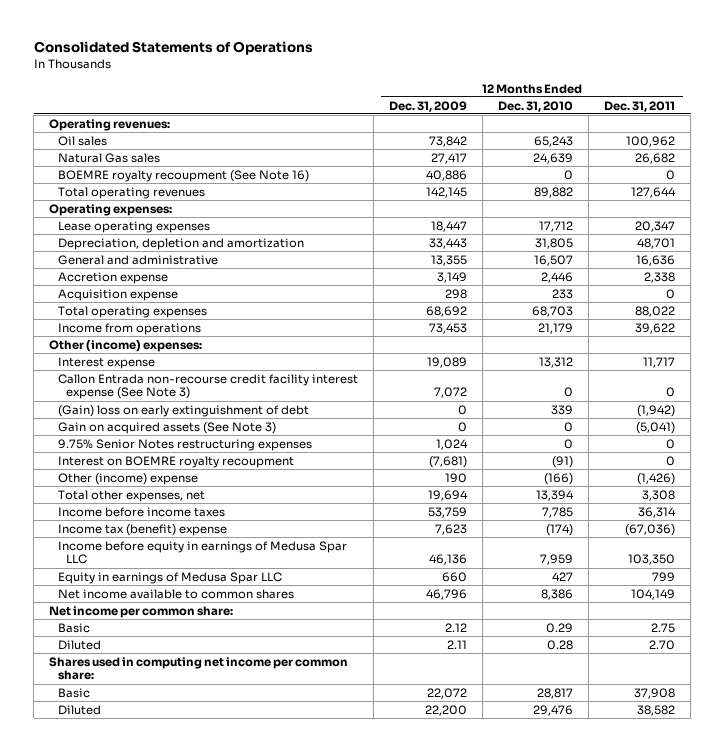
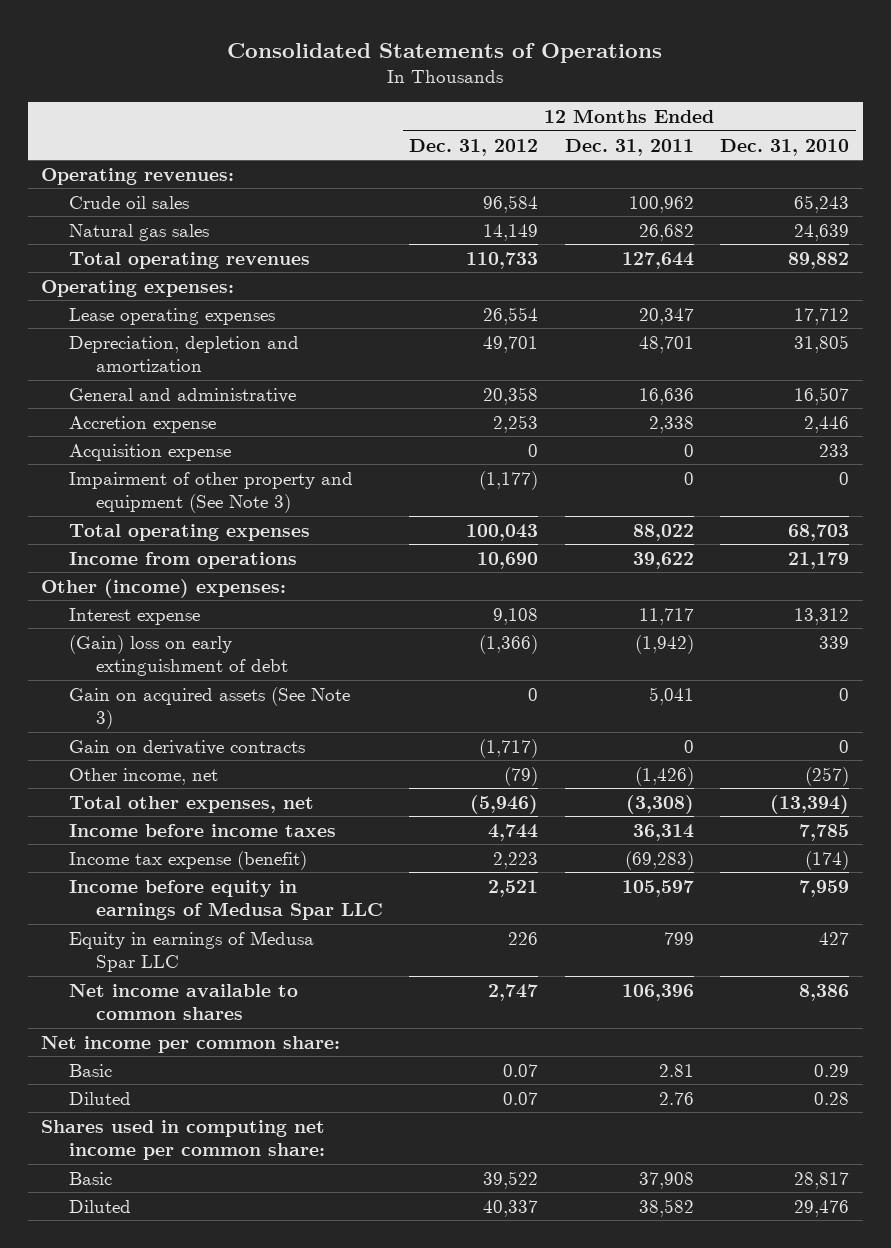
- | 12 Months Ended Dec. 31, 2009 | 12 Months Ended Dec. 31, 2010 | 12 Months Ended Dec. 31, 2011
+ | 12 Months Ended Dec. 31, 2012 | 12 Months Ended Dec. 31, 2011 | 12 Months Ended Dec. 31, 2010
- Oil sales | 73,842 | 65,243 | 100,962
- Natural Gas sales | 27,417 | 24,639 | 26,682
- BOEMRE royalty recoupment (See Note 16) | 40,886 | 0 | 0
+ Crude oil sales | 96,584 | 100,962 | 65,243
+ Natural gas sales | 14,149 | 26,682 | 24,639
+ Impairment of other property and equipment (See Note 3) | (1,177) | 0 | 0
- Callon Entrada non-recourse credit facility interest expense (See Note 3) | 7,072 | 0 | 0
- Gain on acquired assets (See Note 3) | 0 | 0 | (5,041)
- 9.75% Senior Notes restructuring expenses | 1,024 | 0 | 0
- Interest on BOEMRE royalty recoupment | (7,681) | (91) | 0
- Other (income) expense | 190 | (166) | (1,426)
- Total other expenses, net | 19,694 | 13,394 | 3,308
+ Gain on acquired assets (See Note 3) | 0 | 5,041 | 0
+ Gain on derivative contracts | (1,717) | 0 | 0
+ Other income, net | (79) | (1,426) | (257)
+ Total other expenses, net | (5,946) | (3,308) | (13,394)
- Income tax (benefit) expense | 7,623 | (174) | (67,036)
- Income before equity in earnings of Medusa Spar LLC | 46,136 | 7,959 | 103,350
+ Income tax expense (benefit) | 2,223 | (69,283) | (174)
+ Income before equity in earnings of Medusa Spar LLC | 2,521 | 105,597 | 7,959
- Net income available to common shares | 46,796 | 8,386 | 104,149
+ Net income available to common shares | 2,747 | 106,396 | 8,386
- Basic | 2.12 | 0.29 | 2.75
- Diluted | 2.11 | 0.28 | 2.70
+ Basic | 0.07 | 2.81 | 0.29
+ Diluted | 0.07 | 2.76 | 0.28

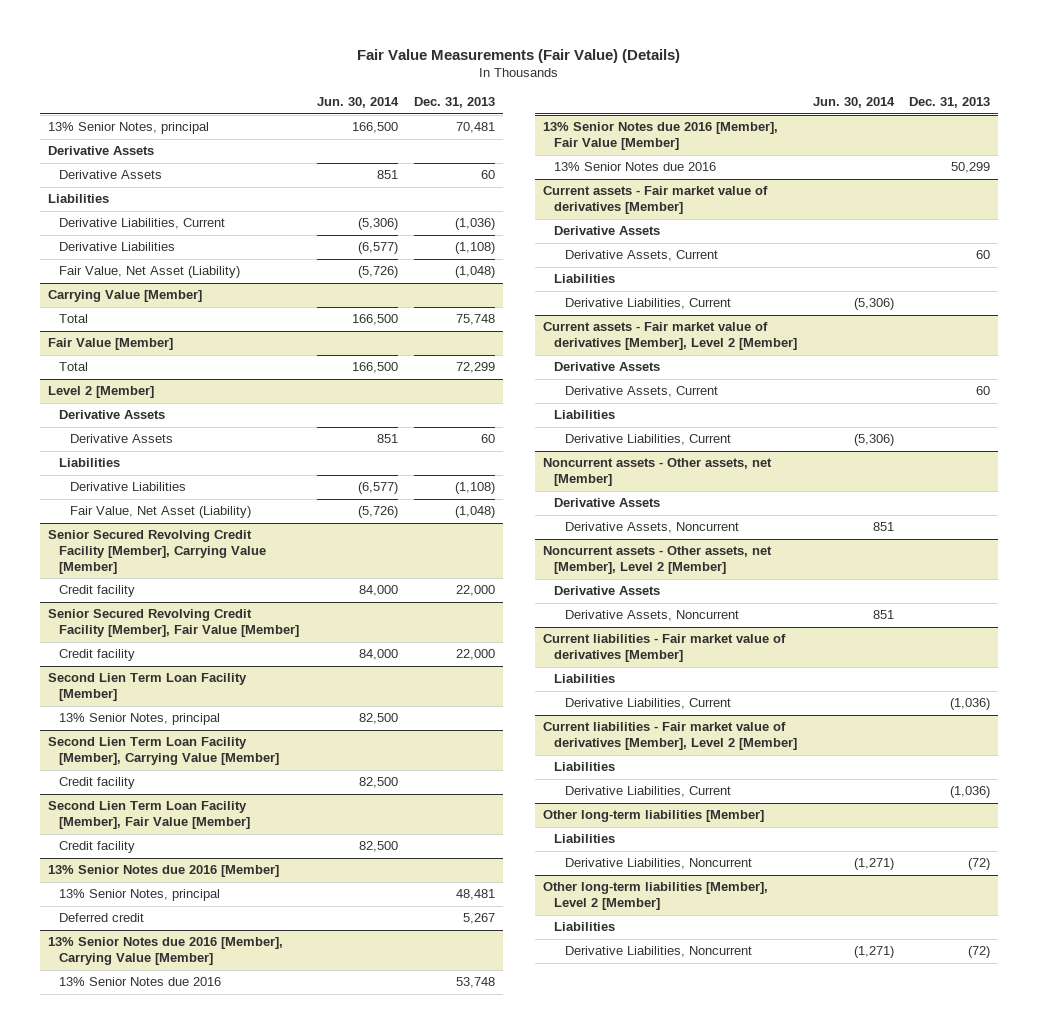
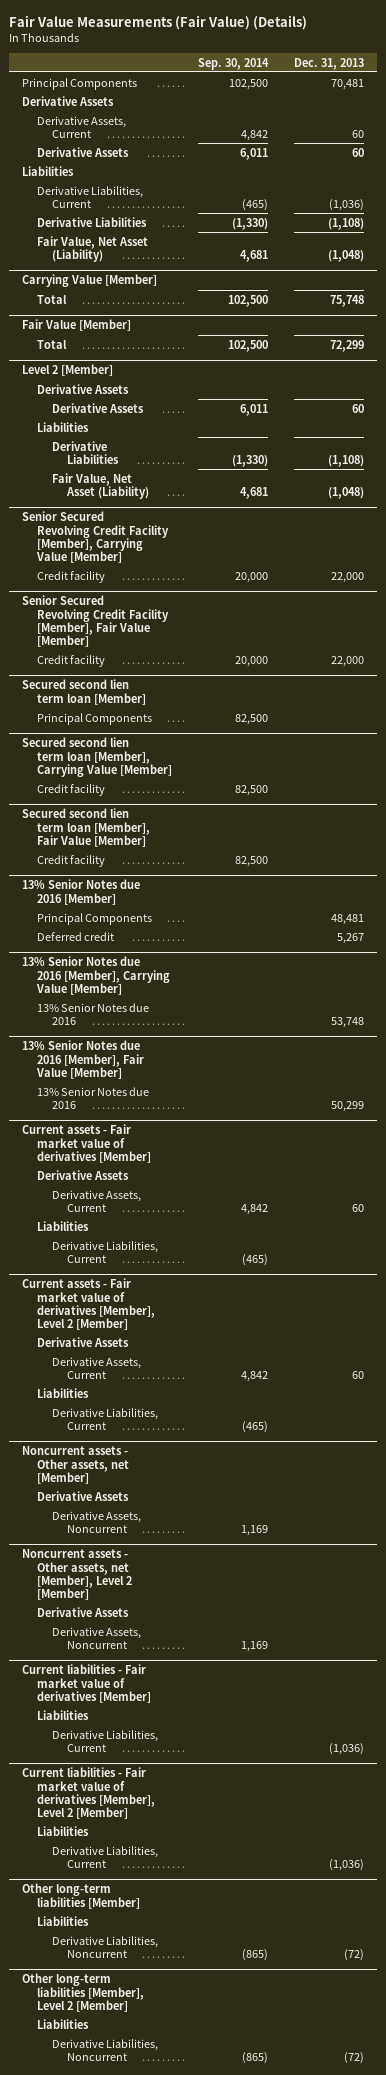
- | Jun. 30, 2014 | Dec. 31, 2013
+ | Sep. 30, 2014 | Dec. 31, 2013
- 13% Senior Notes, principal | 166,500 | 70,481
+ Principal Components | 102,500 | 70,481
+ Derivative Assets, Current | 4,842 | 60
- Second Lien Term Loan Facility [Member]
- 13% Senior Notes, principal | 82,500 |
- Second Lien Term Loan Facility [Member], Carrying Value [Member]
+ Secured second lien term loan [Member]
+ Principal Components | 82,500 |
+ Secured second lien term loan [Member], Carrying Value [Member]
- Second Lien Term Loan Facility [Member], Fair Value [Member]
+ Secured second lien term loan [Member], Fair Value [Member]
@ 13% Senior Notes due 2016 [Member]
- 13% Senior Notes, principal | | 48,481
+ Principal Components | | 48,481

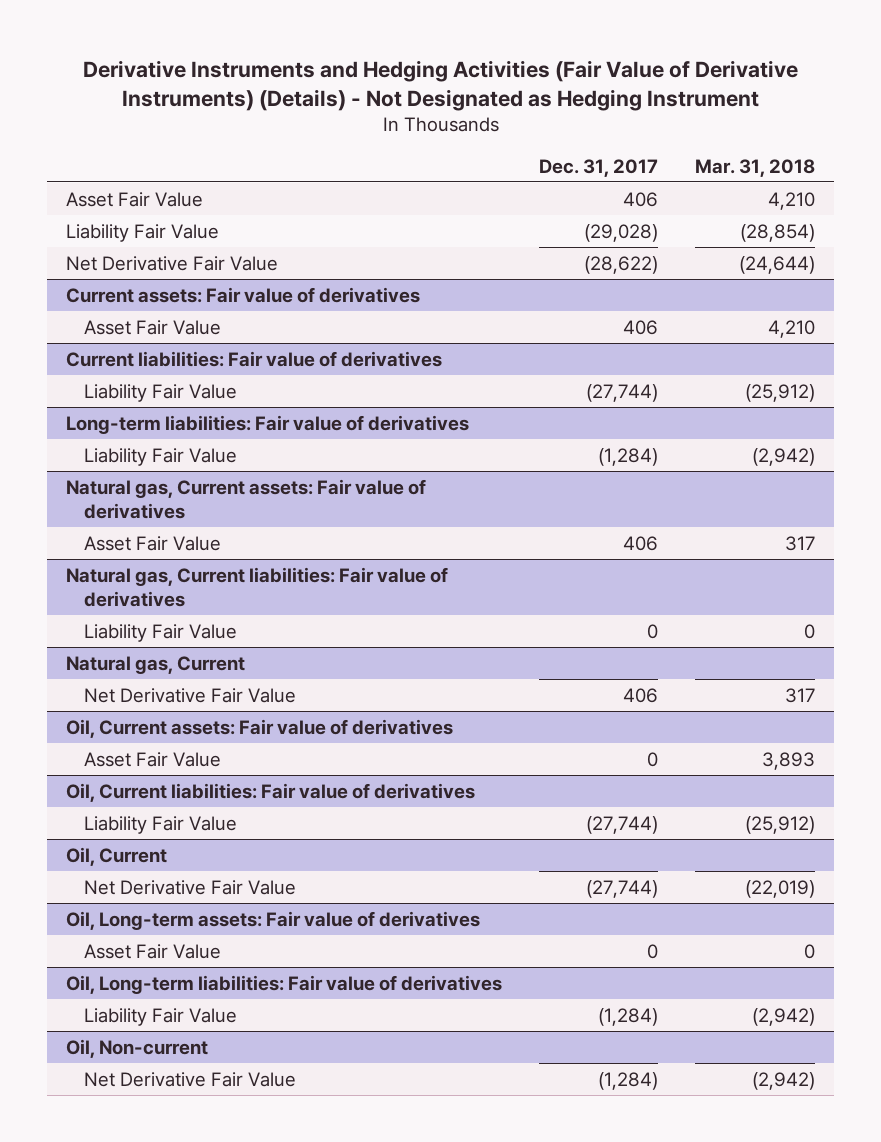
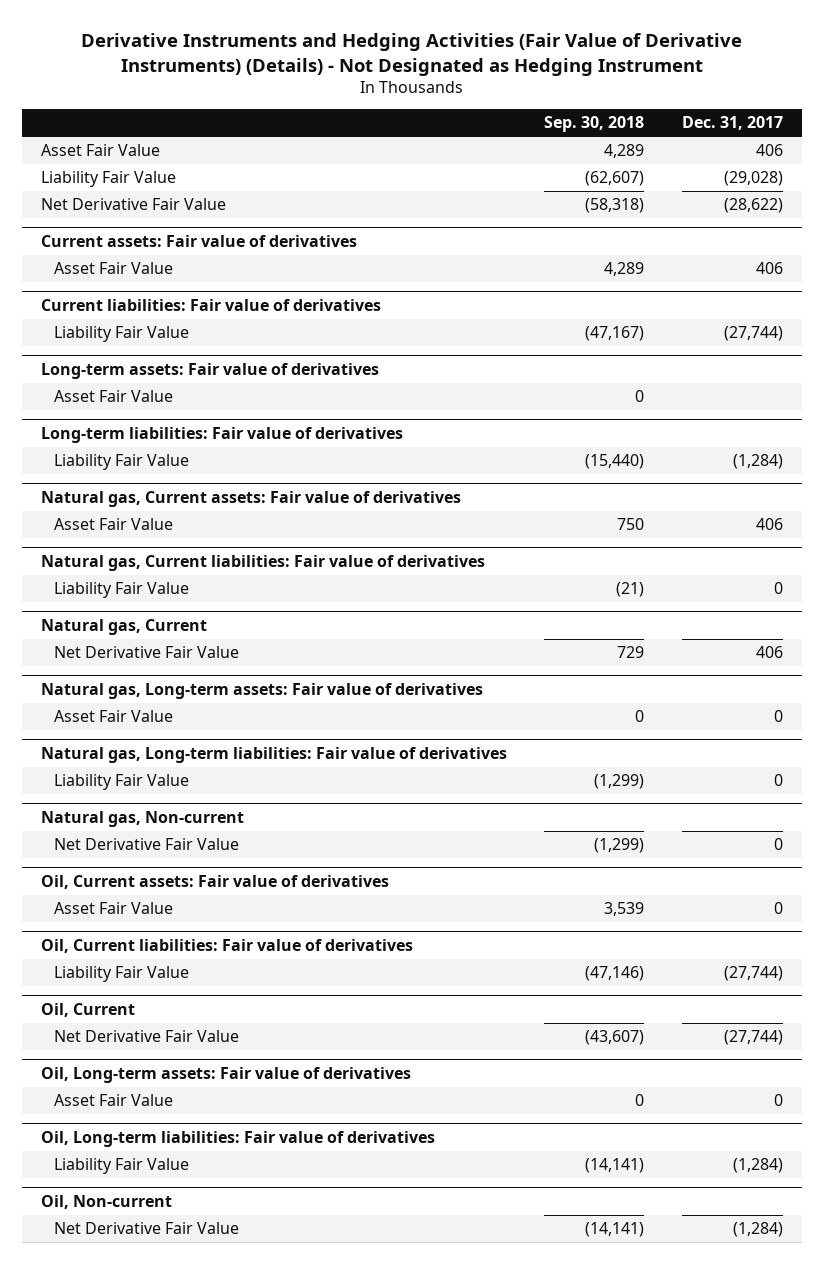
- | Dec. 31, 2017 | Mar. 31, 2018
+ | Sep. 30, 2018 | Dec. 31, 2017
+ Long-term assets: Fair value of derivatives
+ Asset Fair Value | 0 |
+ Natural gas, Long-term assets: Fair value of derivatives
+ Asset Fair Value | 0 | 0
+ Natural gas, Long-term liabilities: Fair value of derivatives
+ Liability Fair Value | (1,299) | 0
+ Natural gas, Non-current
+ Net Derivative Fair Value | (1,299) | 0

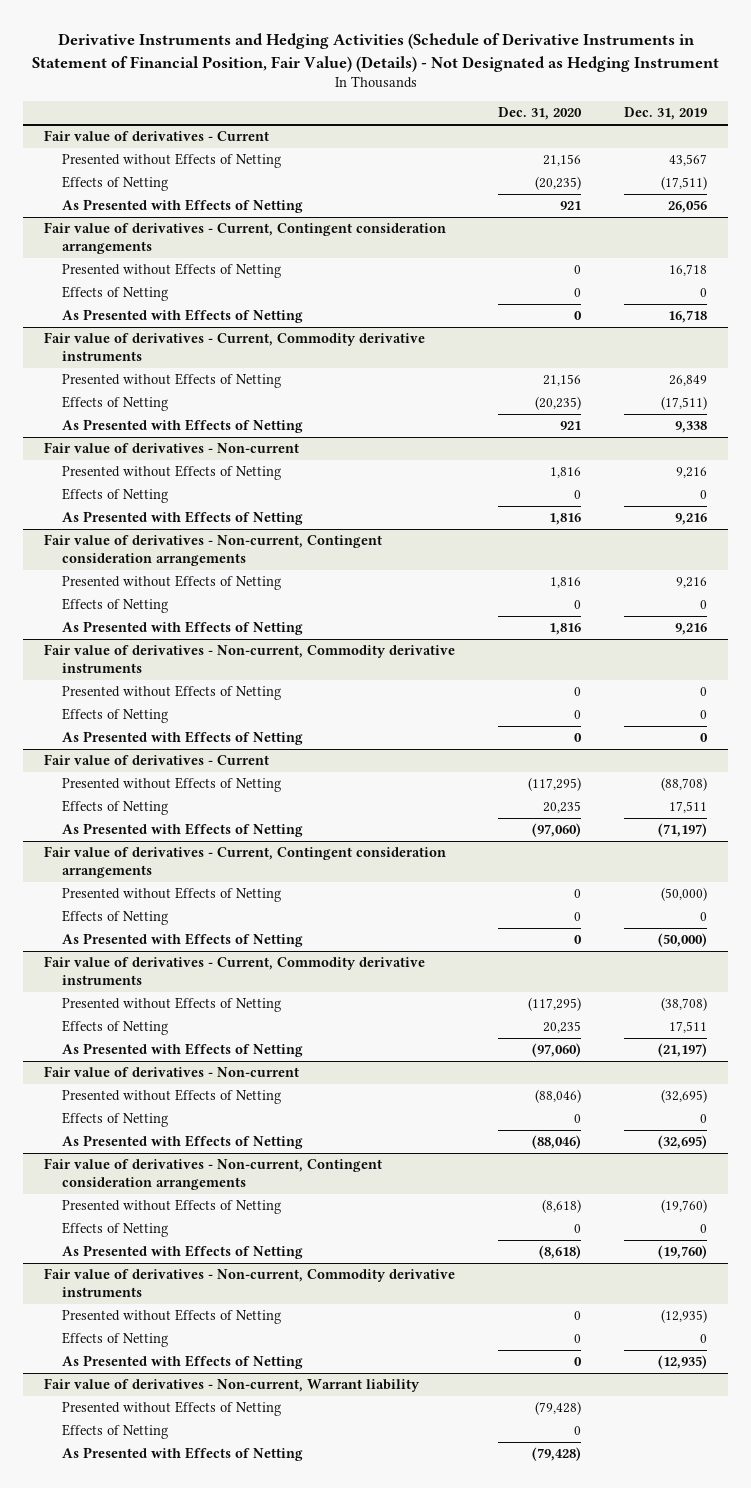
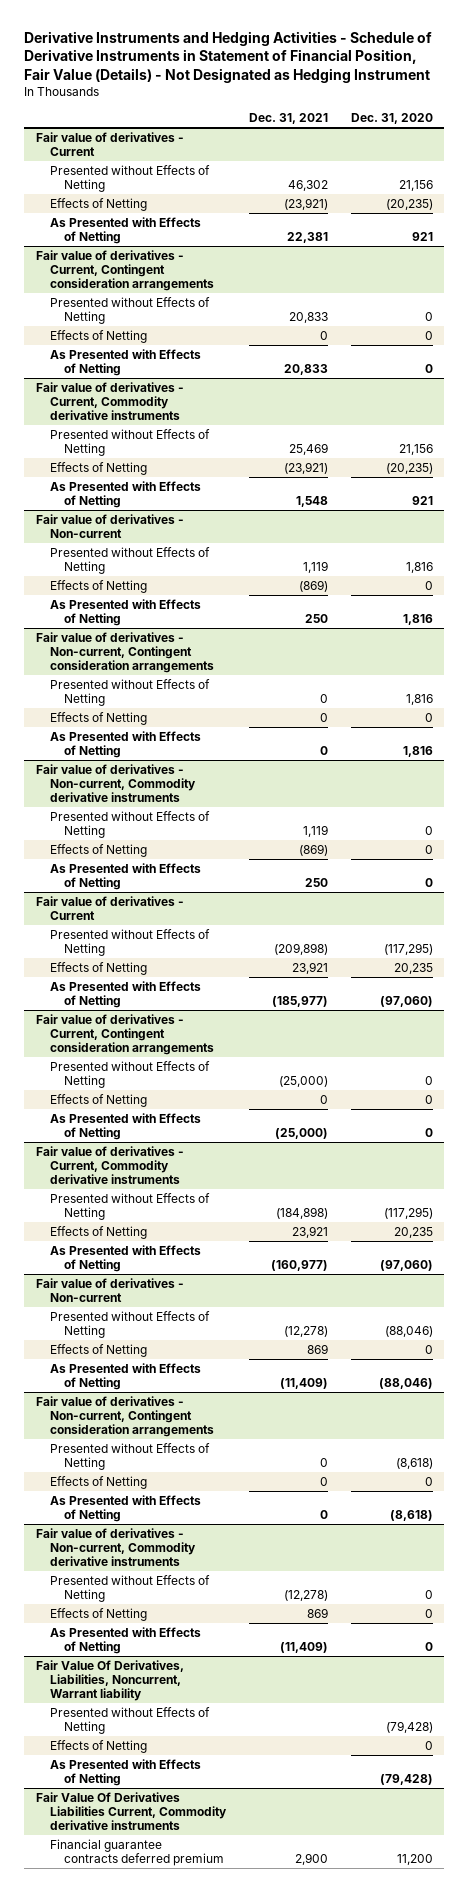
- Derivative Instruments and Hedging Activities (Schedule of Derivative Instruments in Statement of Financial Position, Fair Value) (Details) - Not Designated as Hedging Instrument
+ Derivative Instruments and Hedging Activities - Schedule of Derivative Instruments in Statement of Financial Position, Fair Value (Details) - Not Designated as Hedging Instrument
- | Dec. 31, 2020 | Dec. 31, 2019
+ | Dec. 31, 2021 | Dec. 31, 2020
- Fair value of derivatives - Non-current, Warrant liability
+ Fair Value Of Derivatives, Liabilities, Noncurrent, Warrant liability
+ Fair Value Of Derivatives Liabilities Current, Commodity derivative instruments
+ Financial guarantee contracts deferred premium | 2,900 | 11,200

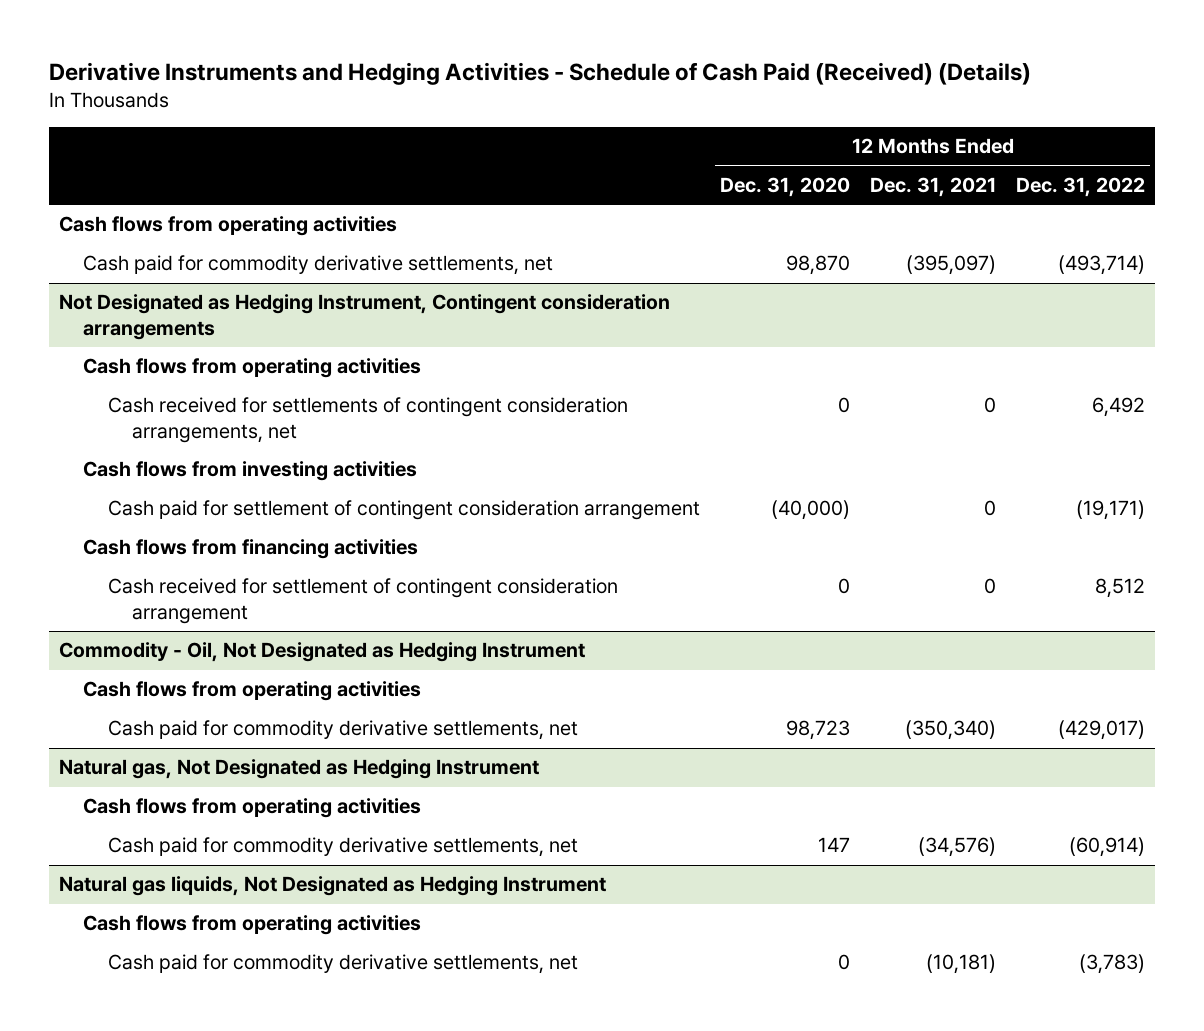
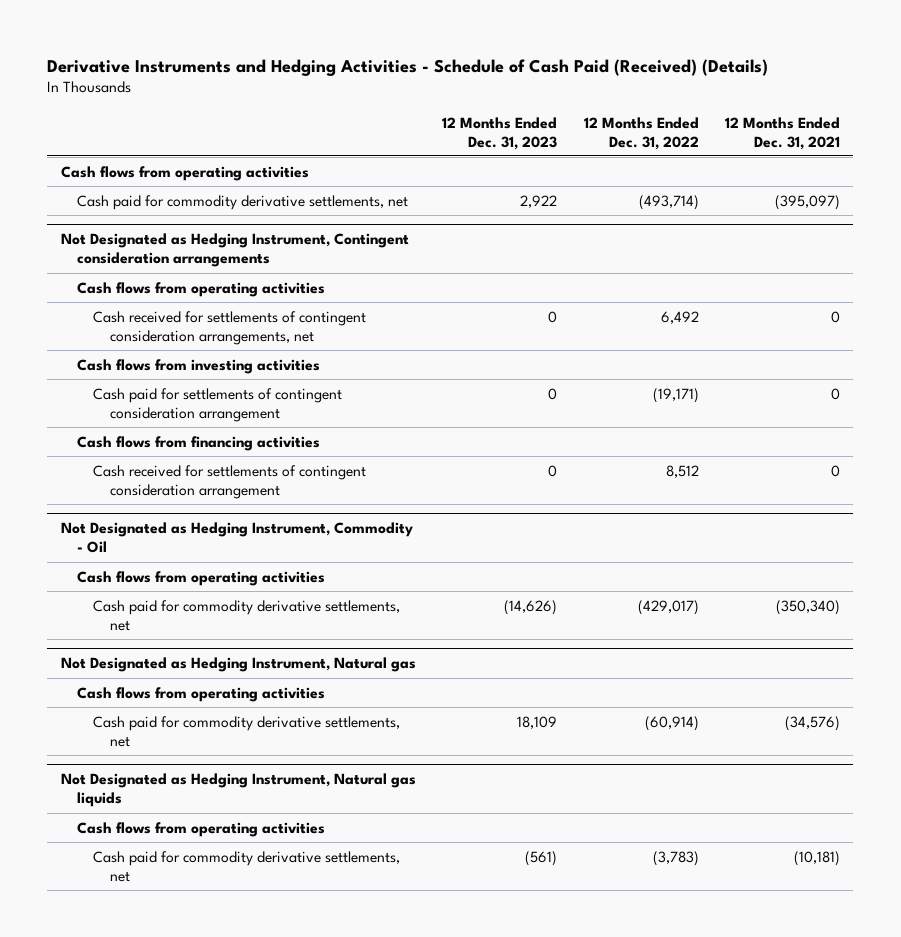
- | 12 Months Ended Dec. 31, 2020 | 12 Months Ended Dec. 31, 2021 | 12 Months Ended Dec. 31, 2022
+ | 12 Months Ended Dec. 31, 2023 | 12 Months Ended Dec. 31, 2022 | 12 Months Ended Dec. 31, 2021
@ Not Designated as Hedging Instrument, Contingent consideration arrangements
- Cash paid for settlement of contingent consideration arrangement | (40,000) | 0 | (19,171)
+ Cash paid for settlements of contingent consideration arrangement | 0 | (19,171) | 0
- Cash received for settlement of contingent consideration arrangement | 0 | 0 | 8,512
- Commodity - Oil, Not Designated as Hedging Instrument
@ Not Designated as Hedging Instrument, Contingent consideration arrangements
+ Cash received for settlements of contingent consideration arrangement | 0 | 8,512 | 0
+ Not Designated as Hedging Instrument, Commodity - Oil
- Natural gas, Not Designated as Hedging Instrument
+ Not Designated as Hedging Instrument, Natural gas
- Natural gas liquids, Not Designated as Hedging Instrument
+ Not Designated as Hedging Instrument, Natural gas liquids

